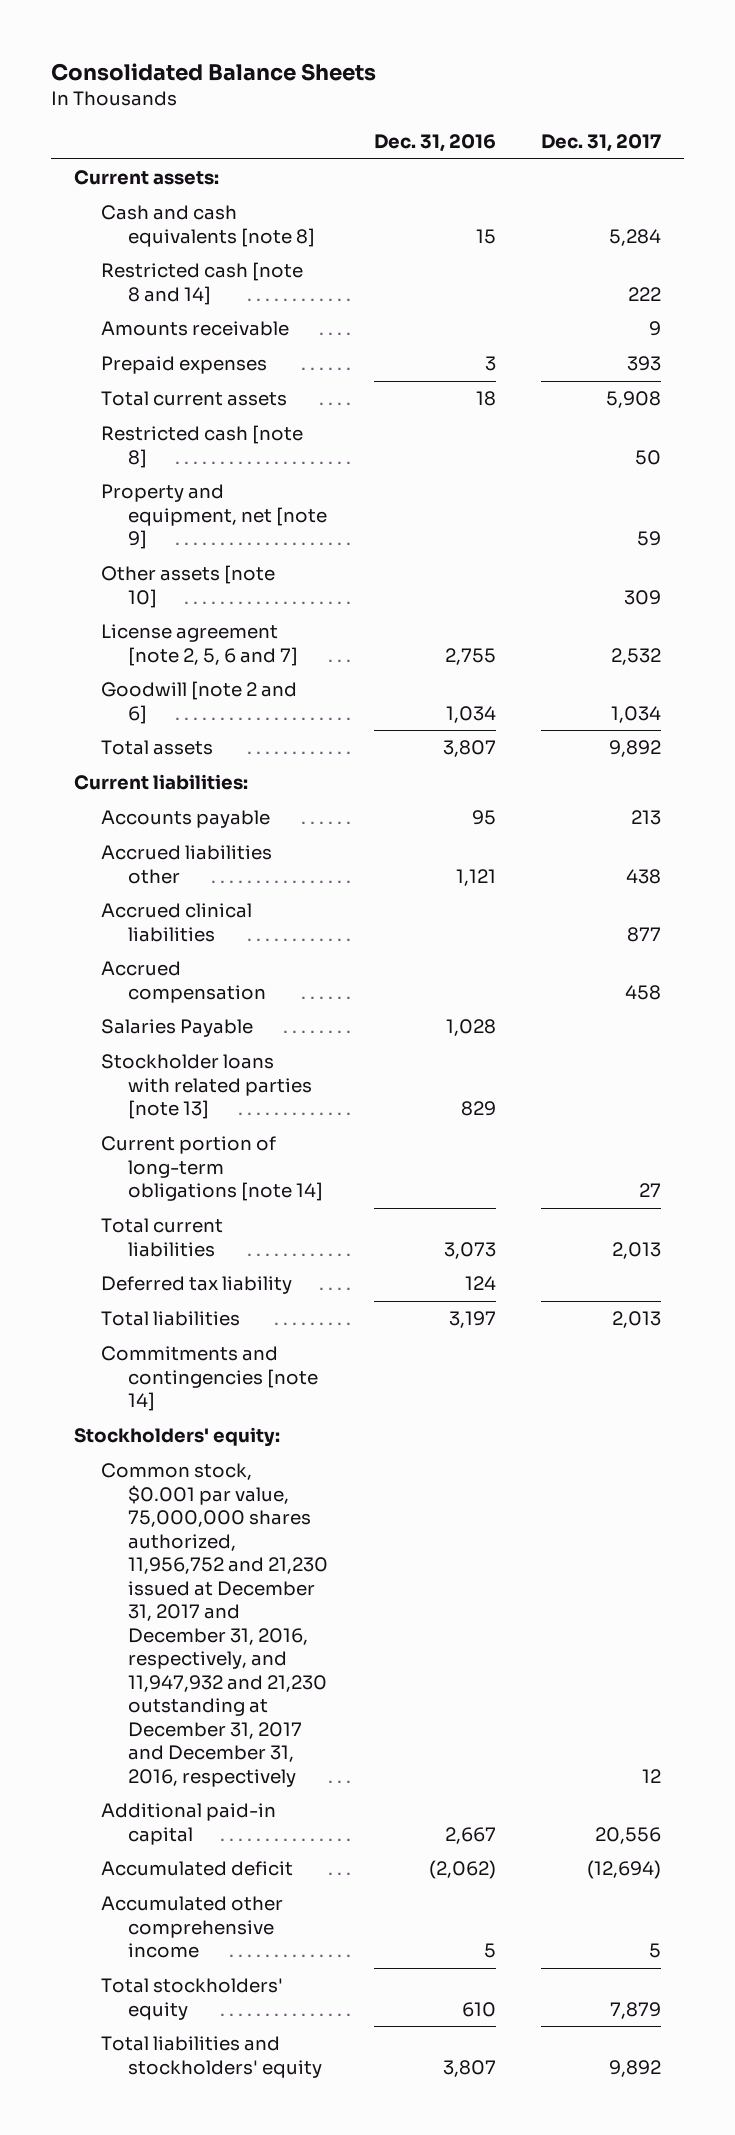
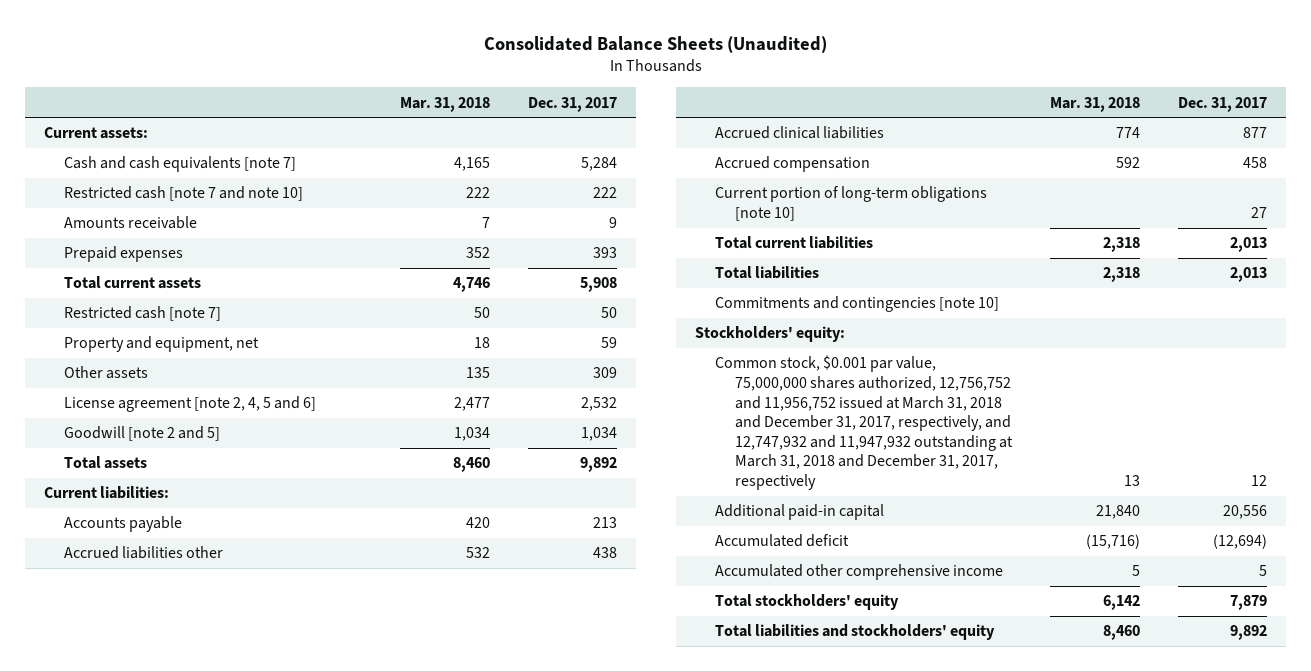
- Consolidated Balance Sheets
+ Consolidated Balance Sheets (Unaudited)
- | Dec. 31, 2016 | Dec. 31, 2017
+ | Mar. 31, 2018 | Dec. 31, 2017
- Cash and cash equivalents [note 8] | 15 | 5,284
- Restricted cash [note 8 and 14] | | 222
+ Cash and cash equivalents [note 7] | 4,165 | 5,284
+ Restricted cash [note 7 and note 10] | 222 | 222
- Restricted cash [note 8] | | 50
- Property and equipment, net [note 9] | | 59
- Other assets [note 10] | | 309
- License agreement [note 2, 5, 6 and 7] | 2,755 | 2,532
- Goodwill [note 2 and 6] | 1,034 | 1,034
+ Restricted cash [note 7] | 50 | 50
+ Property and equipment, net | 18 | 59
+ Other assets | 135 | 309
+ License agreement [note 2, 4, 5 and 6] | 2,477 | 2,532
+ Goodwill [note 2 and 5] | 1,034 | 1,034
- Salaries Payable | 1,028 |
- Stockholder loans with related parties [note 13] | 829 |
- Current portion of long-term obligations [note 14] | | 27
+ Current portion of long-term obligations [note 10] | | 27
- Deferred tax liability | 124 |
- Commitments and contingencies [note 14]
+ Commitments and contingencies [note 10]
- Common stock, $0.001 par value, 75,000,000 shares authorized, 11,956,752 and 21,230 issued at December 31, 2017 and December 31, 2016, respectively, and 11,947,932 and 21,230 outstanding at December 31, 2017 and December 31, 2016, respectively | | 12
+ Common stock, $0.001 par value, 75,000,000 shares authorized, 12,756,752 and 11,956,752 issued at March 31, 2018 and December 31, 2017, respectively, and 12,747,932 and 11,947,932 outstanding at March 31, 2018 and December 31, 2017, respectively | 13 | 12

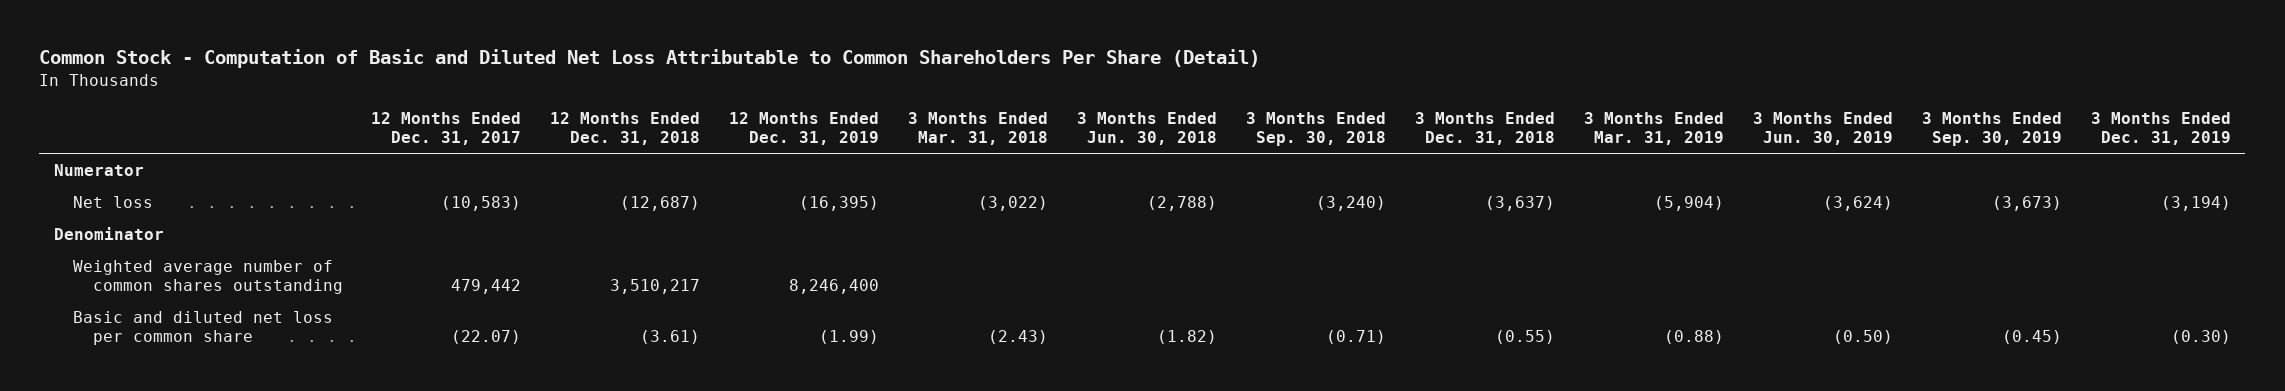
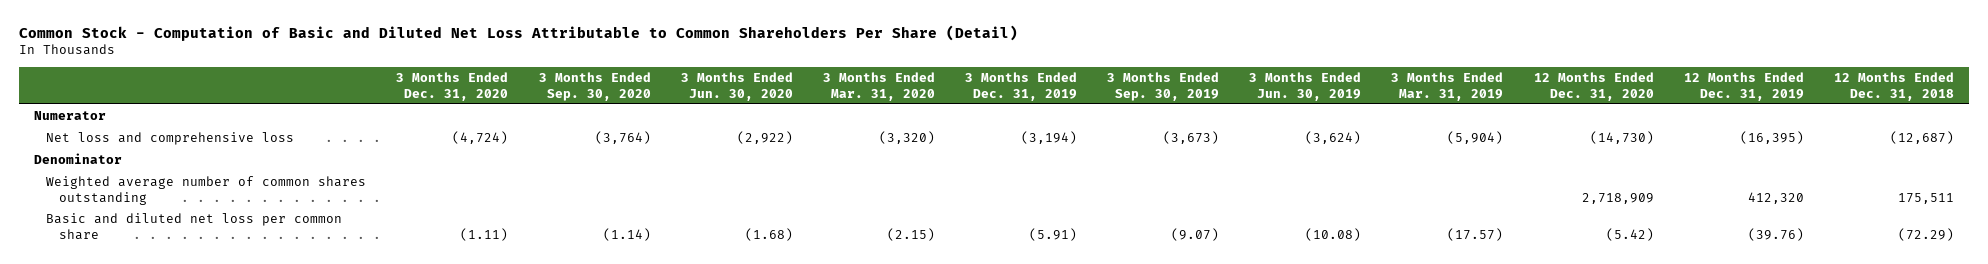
- | 12 Months Ended Dec. 31, 2017 | 12 Months Ended Dec. 31, 2018 | 12 Months Ended Dec. 31, 2019 | 3 Months Ended Mar. 31, 2018 | 3 Months Ended Jun. 30, 2018 | 3 Months Ended Sep. 30, 2018 | 3 Months Ended Dec. 31, 2018 | 3 Months Ended Mar. 31, 2019 | 3 Months Ended Jun. 30, 2019 | 3 Months Ended Sep. 30, 2019 | 3 Months Ended Dec. 31, 2019
+ | 3 Months Ended Dec. 31, 2020 | 3 Months Ended Sep. 30, 2020 | 3 Months Ended Jun. 30, 2020 | 3 Months Ended Mar. 31, 2020 | 3 Months Ended Dec. 31, 2019 | 3 Months Ended Sep. 30, 2019 | 3 Months Ended Jun. 30, 2019 | 3 Months Ended Mar. 31, 2019 | 12 Months Ended Dec. 31, 2020 | 12 Months Ended Dec. 31, 2019 | 12 Months Ended Dec. 31, 2018
- Net loss | (10,583) | (12,687) | (16,395) | (3,022) | (2,788) | (3,240) | (3,637) | (5,904) | (3,624) | (3,673) | (3,194)
+ Net loss and comprehensive loss | (4,724) | (3,764) | (2,922) | (3,320) | (3,194) | (3,673) | (3,624) | (5,904) | (14,730) | (16,395) | (12,687)
- Weighted average number of common shares outstanding | 479,442 | 3,510,217 | 8,246,400 | | | | | | | |
- Basic and diluted net loss per common share | (22.07) | (3.61) | (1.99) | (2.43) | (1.82) | (0.71) | (0.55) | (0.88) | (0.50) | (0.45) | (0.30)
+ Weighted average number of common shares outstanding | | | | | | | | | 2,718,909 | 412,320 | 175,511
+ Basic and diluted net loss per common share | (1.11) | (1.14) | (1.68) | (2.15) | (5.91) | (9.07) | (10.08) | (17.57) | (5.42) | (39.76) | (72.29)

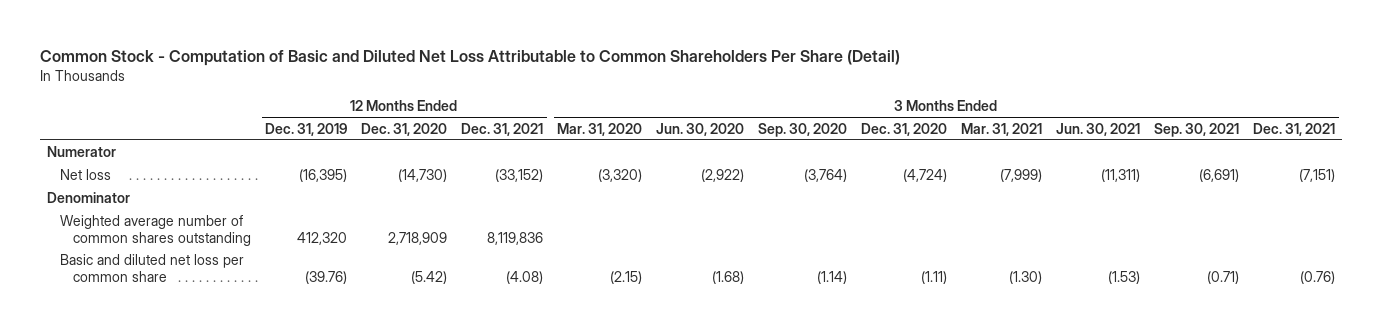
- | 3 Months Ended Dec. 31, 2020 | 3 Months Ended Sep. 30, 2020 | 3 Months Ended Jun. 30, 2020 | 3 Months Ended Mar. 31, 2020 | 3 Months Ended Dec. 31, 2019 | 3 Months Ended Sep. 30, 2019 | 3 Months Ended Jun. 30, 2019 | 3 Months Ended Mar. 31, 2019 | 12 Months Ended Dec. 31, 2020 | 12 Months Ended Dec. 31, 2019 | 12 Months Ended Dec. 31, 2018
+ | 12 Months Ended Dec. 31, 2019 | 12 Months Ended Dec. 31, 2020 | 12 Months Ended Dec. 31, 2021 | 3 Months Ended Mar. 31, 2020 | 3 Months Ended Jun. 30, 2020 | 3 Months Ended Sep. 30, 2020 | 3 Months Ended Dec. 31, 2020 | 3 Months Ended Mar. 31, 2021 | 3 Months Ended Jun. 30, 2021 | 3 Months Ended Sep. 30, 2021 | 3 Months Ended Dec. 31, 2021
- Net loss and comprehensive loss | (4,724) | (3,764) | (2,922) | (3,320) | (3,194) | (3,673) | (3,624) | (5,904) | (14,730) | (16,395) | (12,687)
+ Net loss | (16,395) | (14,730) | (33,152) | (3,320) | (2,922) | (3,764) | (4,724) | (7,999) | (11,311) | (6,691) | (7,151)

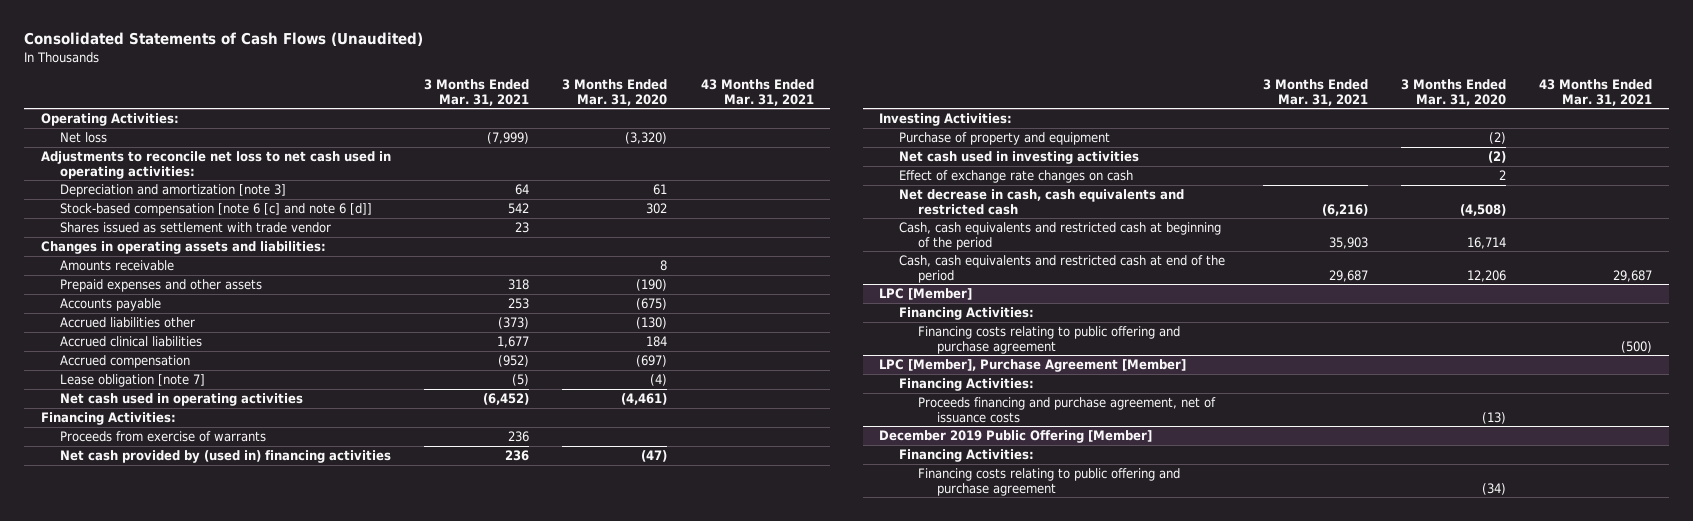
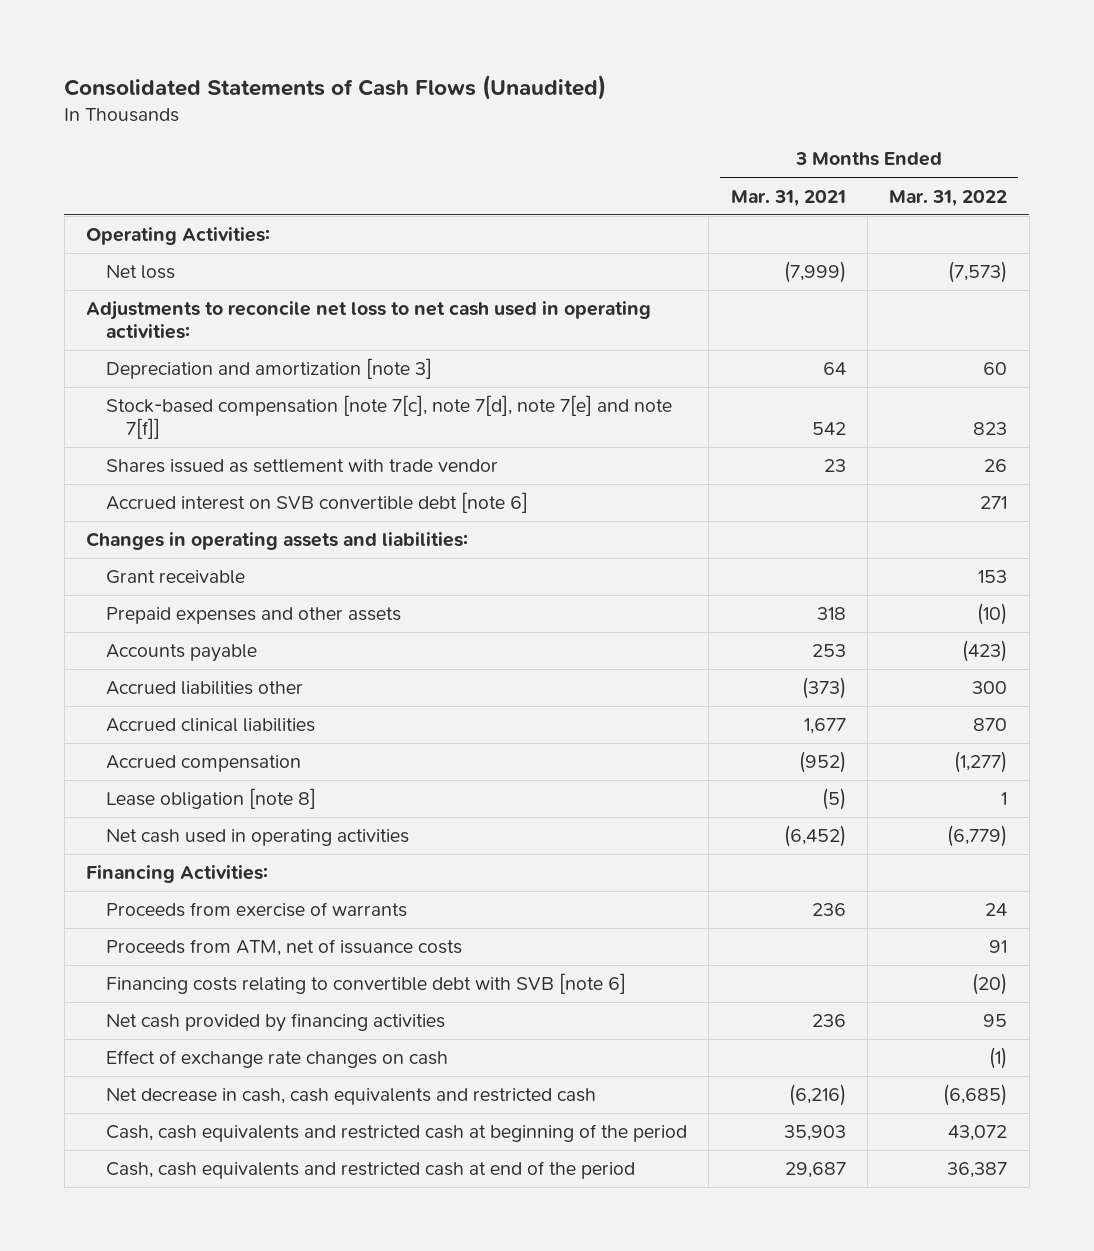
- | 3 Months Ended Mar. 31, 2021 | 3 Months Ended Mar. 31, 2020 | 43 Months Ended Mar. 31, 2021
+ | 3 Months Ended Mar. 31, 2021 | 3 Months Ended Mar. 31, 2022
- Stock-based compensation [note 6 [c] and note 6 [d]] | 542 | 302 |
+ Stock-based compensation [note 7[c], note 7[d], note 7[e] and note 7[f]] | 542 | 823
+ Accrued interest on SVB convertible debt [note 6] | | 271
- Amounts receivable | | 8 |
+ Grant receivable | | 153
- Lease obligation [note 7] | (5) | (4) |
+ Lease obligation [note 8] | (5) | 1
- Net cash provided by (used in) financing activities | 236 | (47) |
- Investing Activities:
- Purchase of property and equipment | | (2) |
- Net cash used in investing activities | | (2) |
+ Proceeds from ATM, net of issuance costs | | 91
+ Financing costs relating to convertible debt with SVB [note 6] | | (20)
+ Net cash provided by financing activities | 236 | 95
- LPC [Member]
- Financing Activities:
- Financing costs relating to public offering and purchase agreement | | | (500)
- LPC [Member], Purchase Agreement [Member]
- Financing Activities:
- Proceeds financing and purchase agreement, net of issuance costs | | (13) |
- December 2019 Public Offering [Member]
- Financing Activities:
- Financing costs relating to public offering and purchase agreement | | (34) |

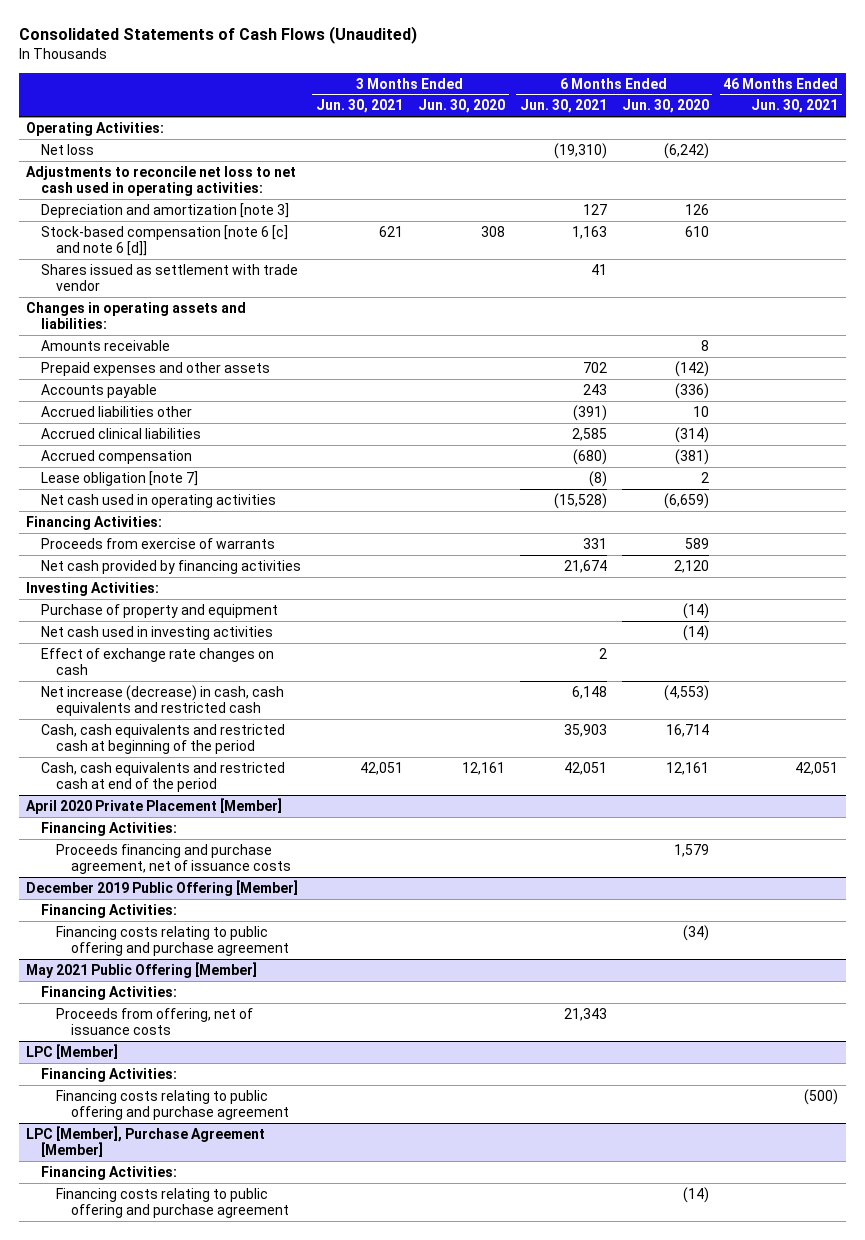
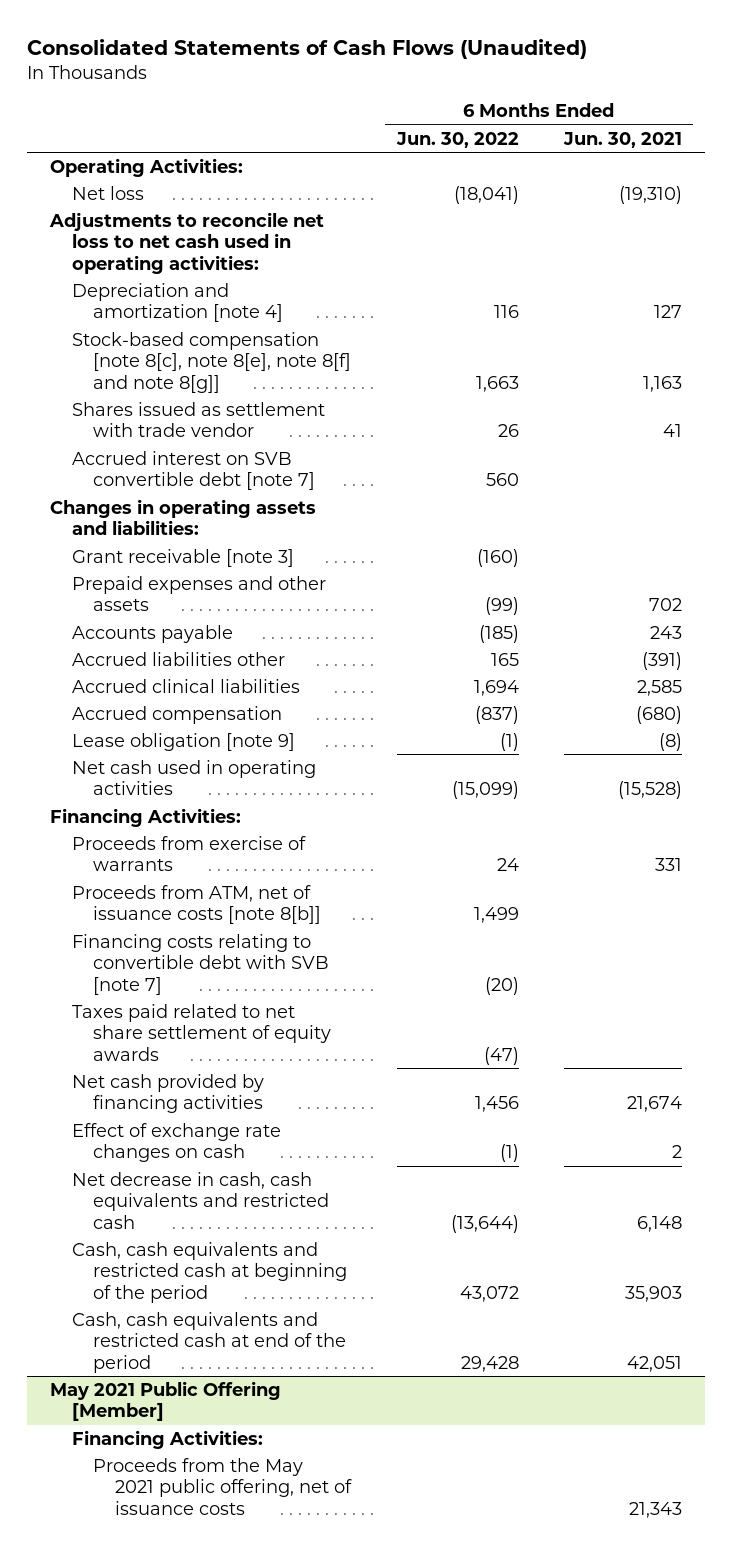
- | 3 Months Ended Jun. 30, 2021 | 3 Months Ended Jun. 30, 2020 | 6 Months Ended Jun. 30, 2021 | 6 Months Ended Jun. 30, 2020 | 46 Months Ended Jun. 30, 2021
+ | 6 Months Ended Jun. 30, 2022 | 6 Months Ended Jun. 30, 2021
- Depreciation and amortization [note 3] | | | 127 | 126 |
- Stock-based compensation [note 6 [c] and note 6 [d]] | 621 | 308 | 1,163 | 610 |
+ Depreciation and amortization [note 4] | 116 | 127
+ Stock-based compensation [note 8[c], note 8[e], note 8[f] and note 8[g]] | 1,663 | 1,163
+ Accrued interest on SVB convertible debt [note 7] | 560 |
- Amounts receivable | | | | 8 |
+ Grant receivable [note 3] | (160) |
- Lease obligation [note 7] | | | (8) | 2 |
+ Lease obligation [note 9] | (1) | (8)
+ Proceeds from ATM, net of issuance costs [note 8[b]] | 1,499 |
+ Financing costs relating to convertible debt with SVB [note 7] | (20) |
+ Taxes paid related to net share settlement of equity awards | (47) |
- Investing Activities:
- Purchase of property and equipment | | | | (14) |
- Net cash used in investing activities | | | | (14) |
- Net increase (decrease) in cash, cash equivalents and restricted cash | | | 6,148 | (4,553) |
+ Net decrease in cash, cash equivalents and restricted cash | (13,644) | 6,148
- April 2020 Private Placement [Member]
- Financing Activities:
- Proceeds financing and purchase agreement, net of issuance costs | | | | 1,579 |
- December 2019 Public Offering [Member]
- Financing Activities:
- Financing costs relating to public offering and purchase agreement | | | | (34) |
@ May 2021 Public Offering [Member]
- Proceeds from offering, net of issuance costs | | | 21,343 | |
- LPC [Member]
- Financing Activities:
- Financing costs relating to public offering and purchase agreement | | | | | (500)
- LPC [Member], Purchase Agreement [Member]
- Financing Activities:
- Financing costs relating to public offering and purchase agreement | | | | (14) |
@ May 2021 Public Offering [Member]
+ Proceeds from the May 2021 public offering, net of issuance costs | | 21,343

